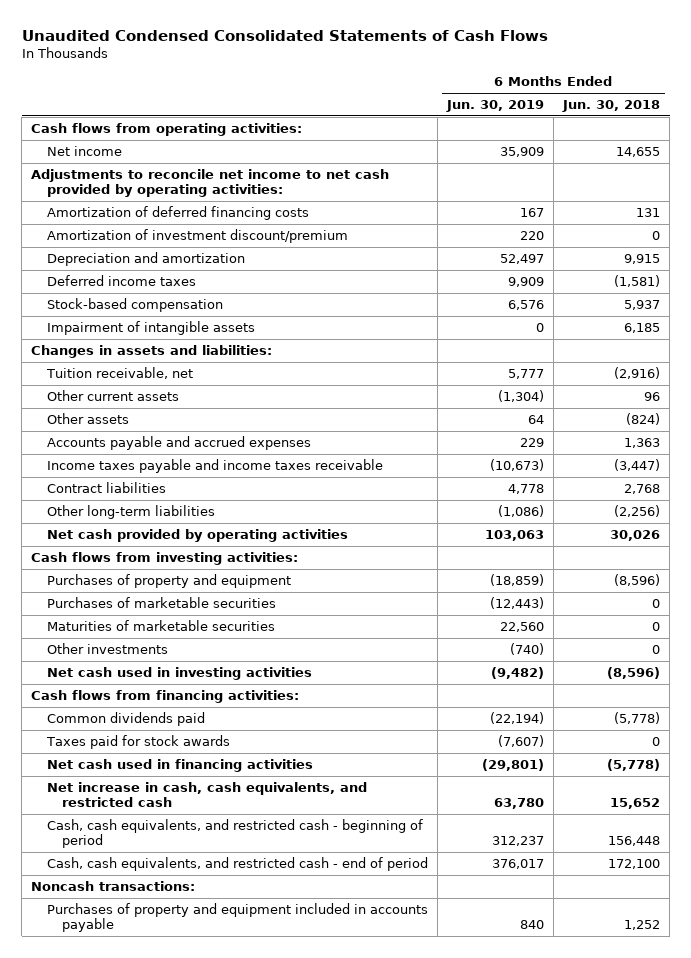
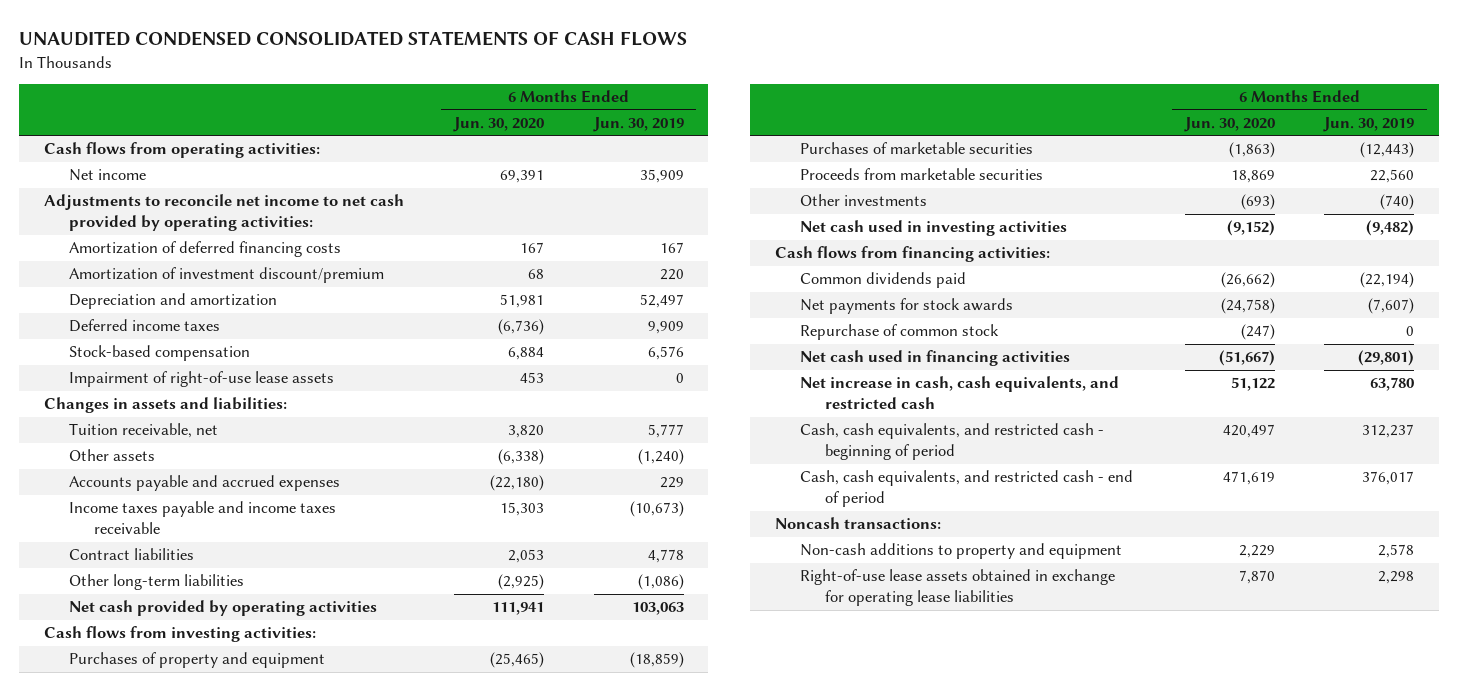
- Unaudited Condensed Consolidated Statements of Cash Flows
+ UNAUDITED CONDENSED CONSOLIDATED STATEMENTS OF CASH FLOWS
- | 6 Months Ended Jun. 30, 2019 | 6 Months Ended Jun. 30, 2018
+ | 6 Months Ended Jun. 30, 2020 | 6 Months Ended Jun. 30, 2019
- Impairment of intangible assets | 0 | 6,185
+ Impairment of right-of-use lease assets | 453 | 0
- Other current assets | (1,304) | 96
- Other assets | 64 | (824)
+ Other assets | (6,338) | (1,240)
- Maturities of marketable securities | 22,560 | 0
+ Proceeds from marketable securities | 18,869 | 22,560
- Taxes paid for stock awards | (7,607) | 0
+ Net payments for stock awards | (24,758) | (7,607)
+ Repurchase of common stock | (247) | 0
- Purchases of property and equipment included in accounts payable | 840 | 1,252
+ Non-cash additions to property and equipment | 2,229 | 2,578
+ Right-of-use lease assets obtained in exchange for operating lease liabilities | 7,870 | 2,298

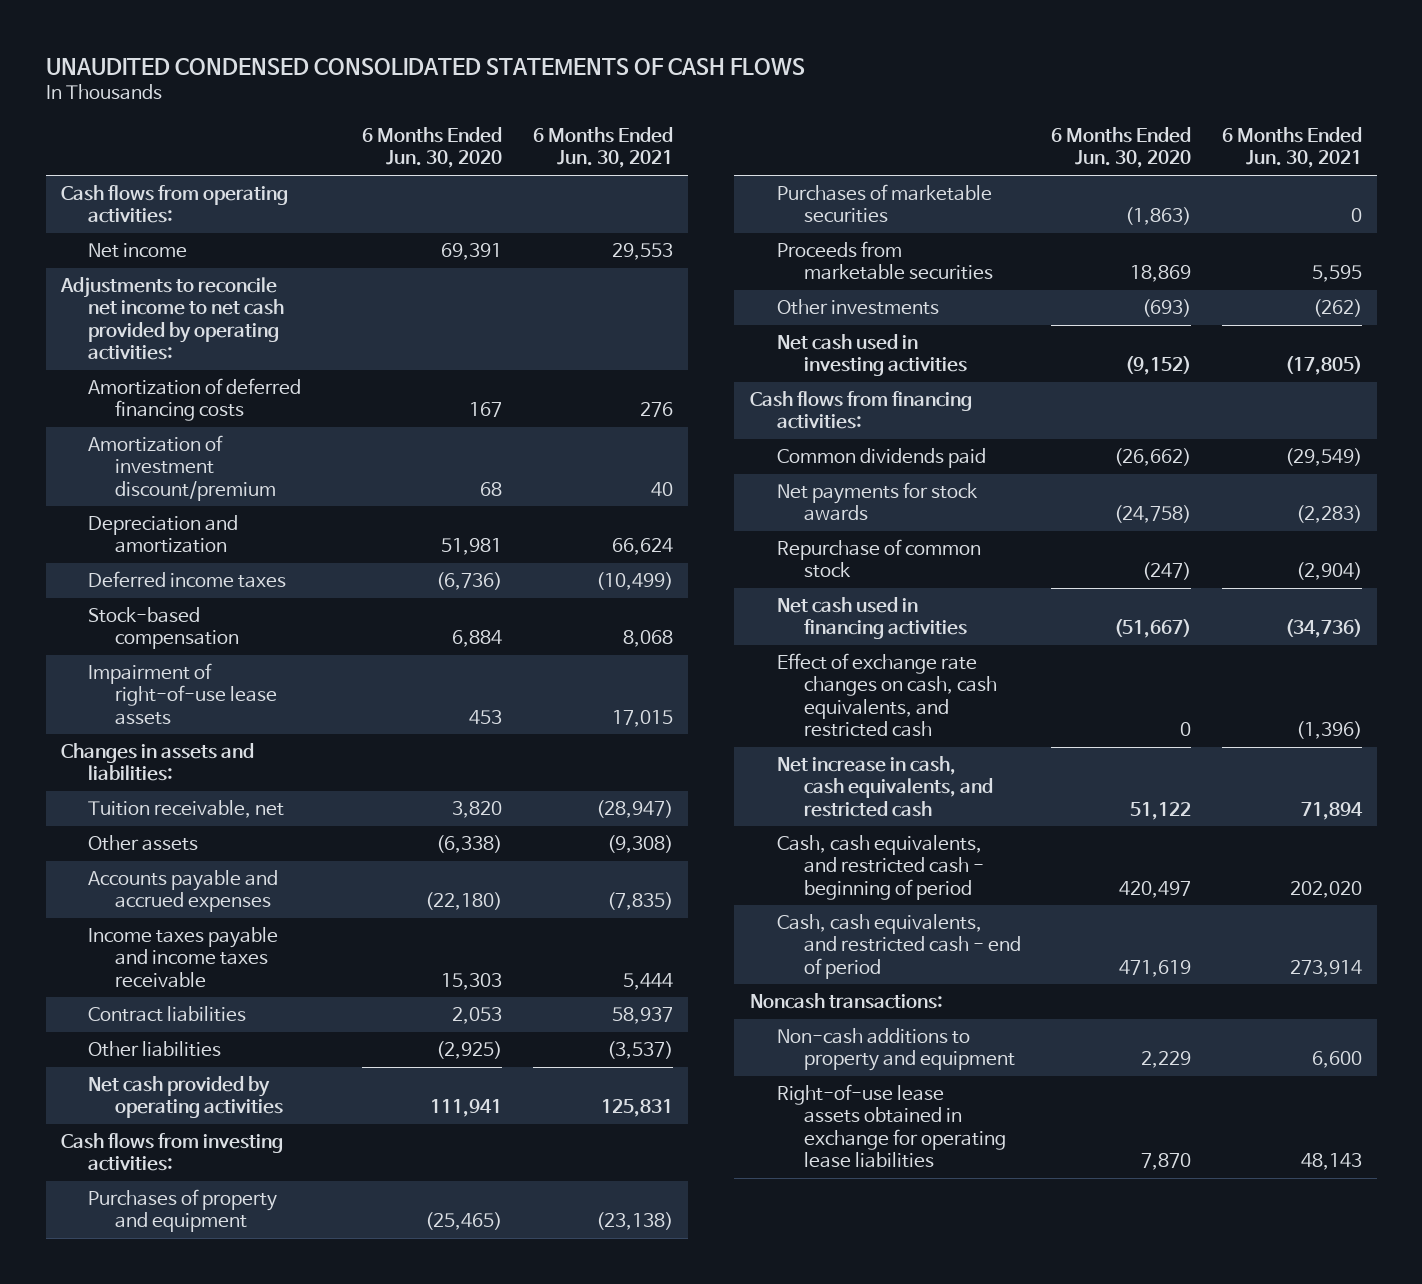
- | 6 Months Ended Jun. 30, 2020 | 6 Months Ended Jun. 30, 2019
+ | 6 Months Ended Jun. 30, 2020 | 6 Months Ended Jun. 30, 2021
- Other long-term liabilities | (2,925) | (1,086)
+ Other liabilities | (2,925) | (3,537)
+ Effect of exchange rate changes on cash, cash equivalents, and restricted cash | 0 | (1,396)

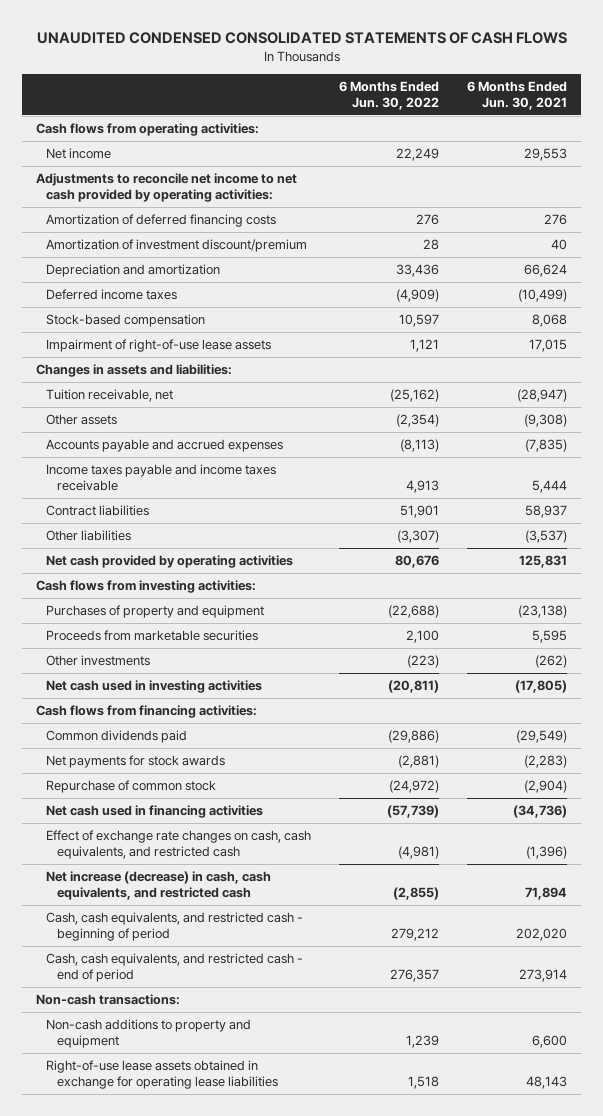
- | 6 Months Ended Jun. 30, 2020 | 6 Months Ended Jun. 30, 2021
+ | 6 Months Ended Jun. 30, 2022 | 6 Months Ended Jun. 30, 2021
- Purchases of marketable securities | (1,863) | 0
- Net increase in cash, cash equivalents, and restricted cash | 51,122 | 71,894
+ Net increase (decrease) in cash, cash equivalents, and restricted cash | (2,855) | 71,894
- Noncash transactions:
+ Non-cash transactions:

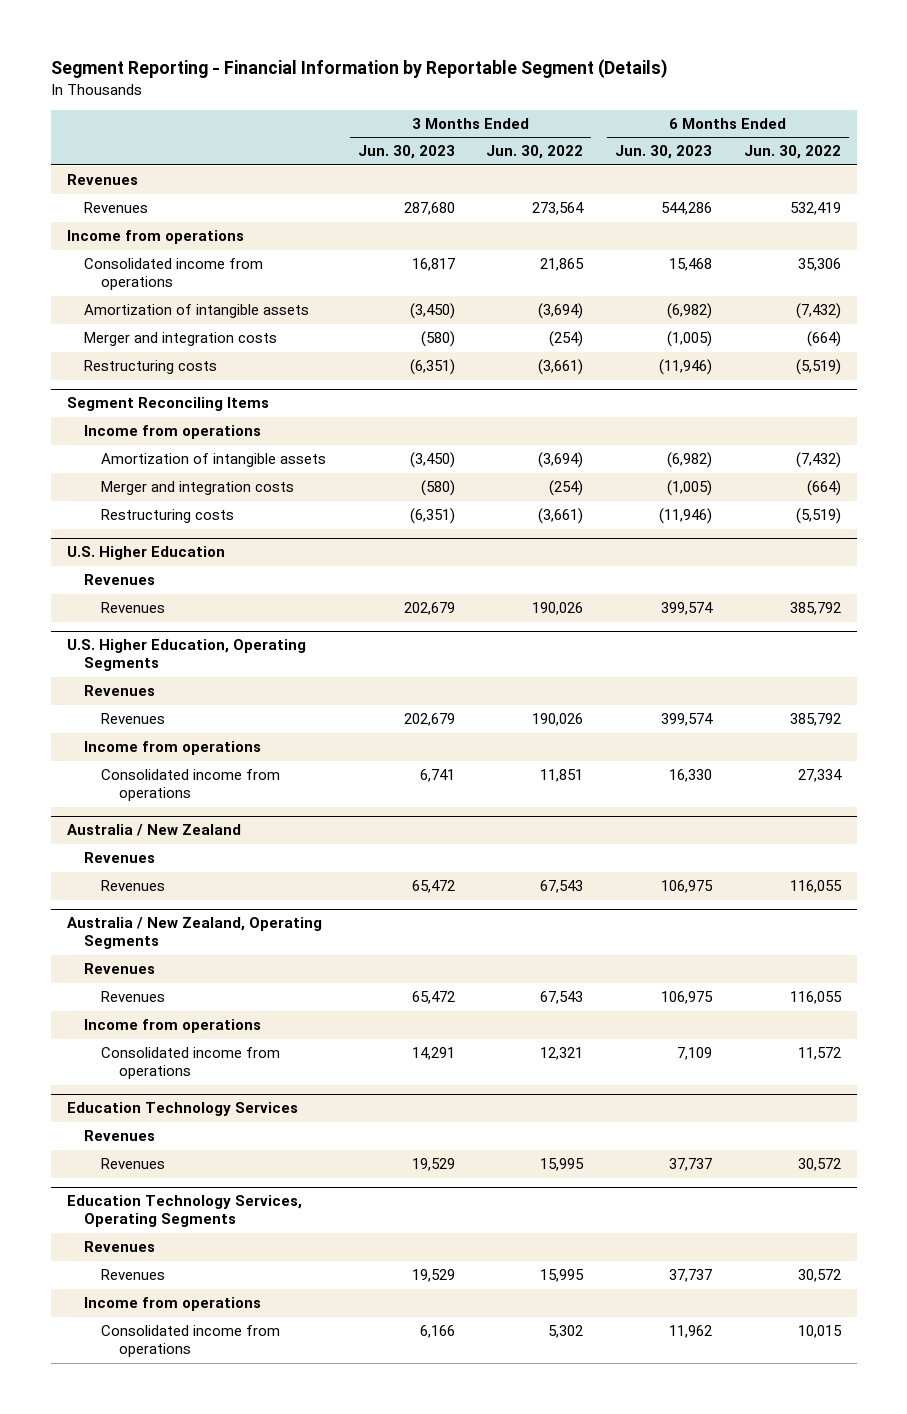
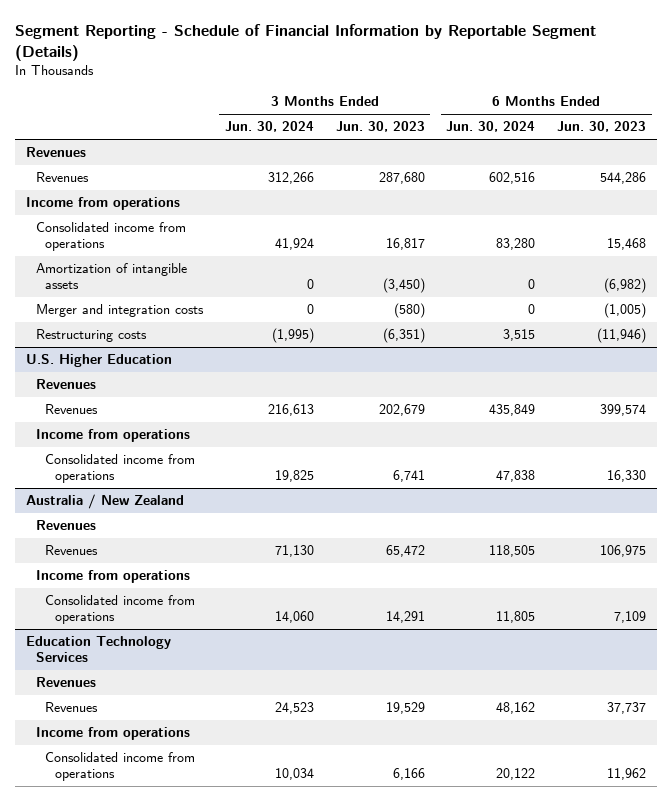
- Segment Reporting - Financial Information by Reportable Segment (Details)
+ Segment Reporting - Schedule of Financial Information by Reportable Segment (Details)
- | 3 Months Ended Jun. 30, 2023 | 3 Months Ended Jun. 30, 2022 | 6 Months Ended Jun. 30, 2023 | 6 Months Ended Jun. 30, 2022
+ | 3 Months Ended Jun. 30, 2024 | 3 Months Ended Jun. 30, 2023 | 6 Months Ended Jun. 30, 2024 | 6 Months Ended Jun. 30, 2023
- Segment Reconciling Items
- Income from operations
- Amortization of intangible assets | (3,450) | (3,694) | (6,982) | (7,432)
- Merger and integration costs | (580) | (254) | (1,005) | (664)
- Restructuring costs | (6,351) | (3,661) | (11,946) | (5,519)
- U.S. Higher Education, Operating Segments
- Revenues
- Revenues | 202,679 | 190,026 | 399,574 | 385,792
- Australia / New Zealand, Operating Segments
- Revenues
- Revenues | 65,472 | 67,543 | 106,975 | 116,055
- Education Technology Services, Operating Segments
- Revenues
- Revenues | 19,529 | 15,995 | 37,737 | 30,572

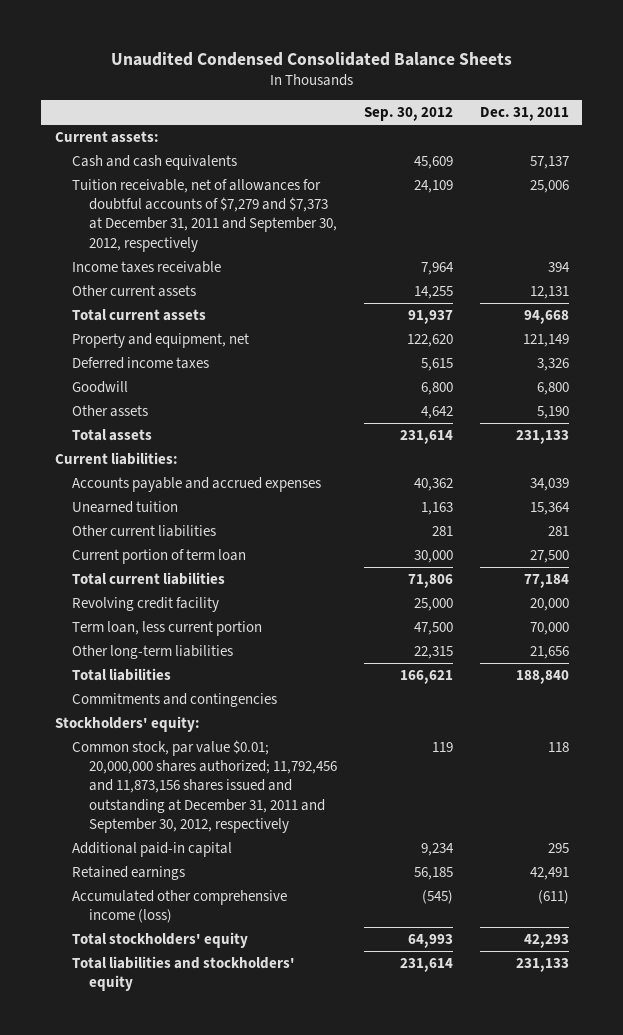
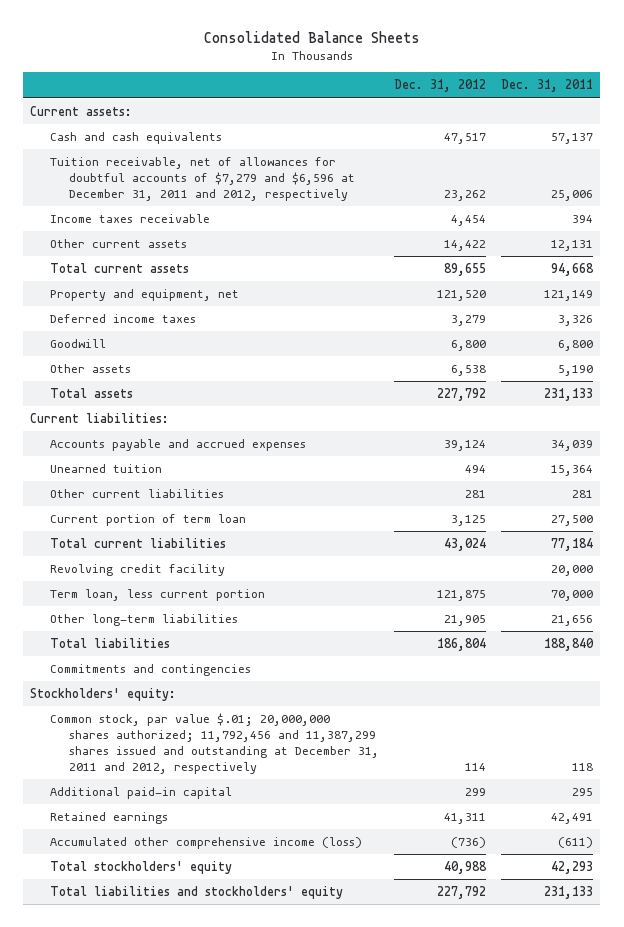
- Unaudited Condensed Consolidated Balance Sheets
+ Consolidated Balance Sheets
- | Sep. 30, 2012 | Dec. 31, 2011
+ | Dec. 31, 2012 | Dec. 31, 2011
- Tuition receivable, net of allowances for doubtful accounts of $7,279 and $7,373 at December 31, 2011 and September 30, 2012, respectively | 24,109 | 25,006
+ Tuition receivable, net of allowances for doubtful accounts of $7,279 and $6,596 at December 31, 2011 and 2012, respectively | 23,262 | 25,006
- Common stock, par value $0.01; 20,000,000 shares authorized; 11,792,456 and 11,873,156 shares issued and outstanding at December 31, 2011 and September 30, 2012, respectively | 119 | 118
+ Common stock, par value $.01; 20,000,000 shares authorized; 11,792,456 and 11,387,299 shares issued and outstanding at December 31, 2011 and 2012, respectively | 114 | 118

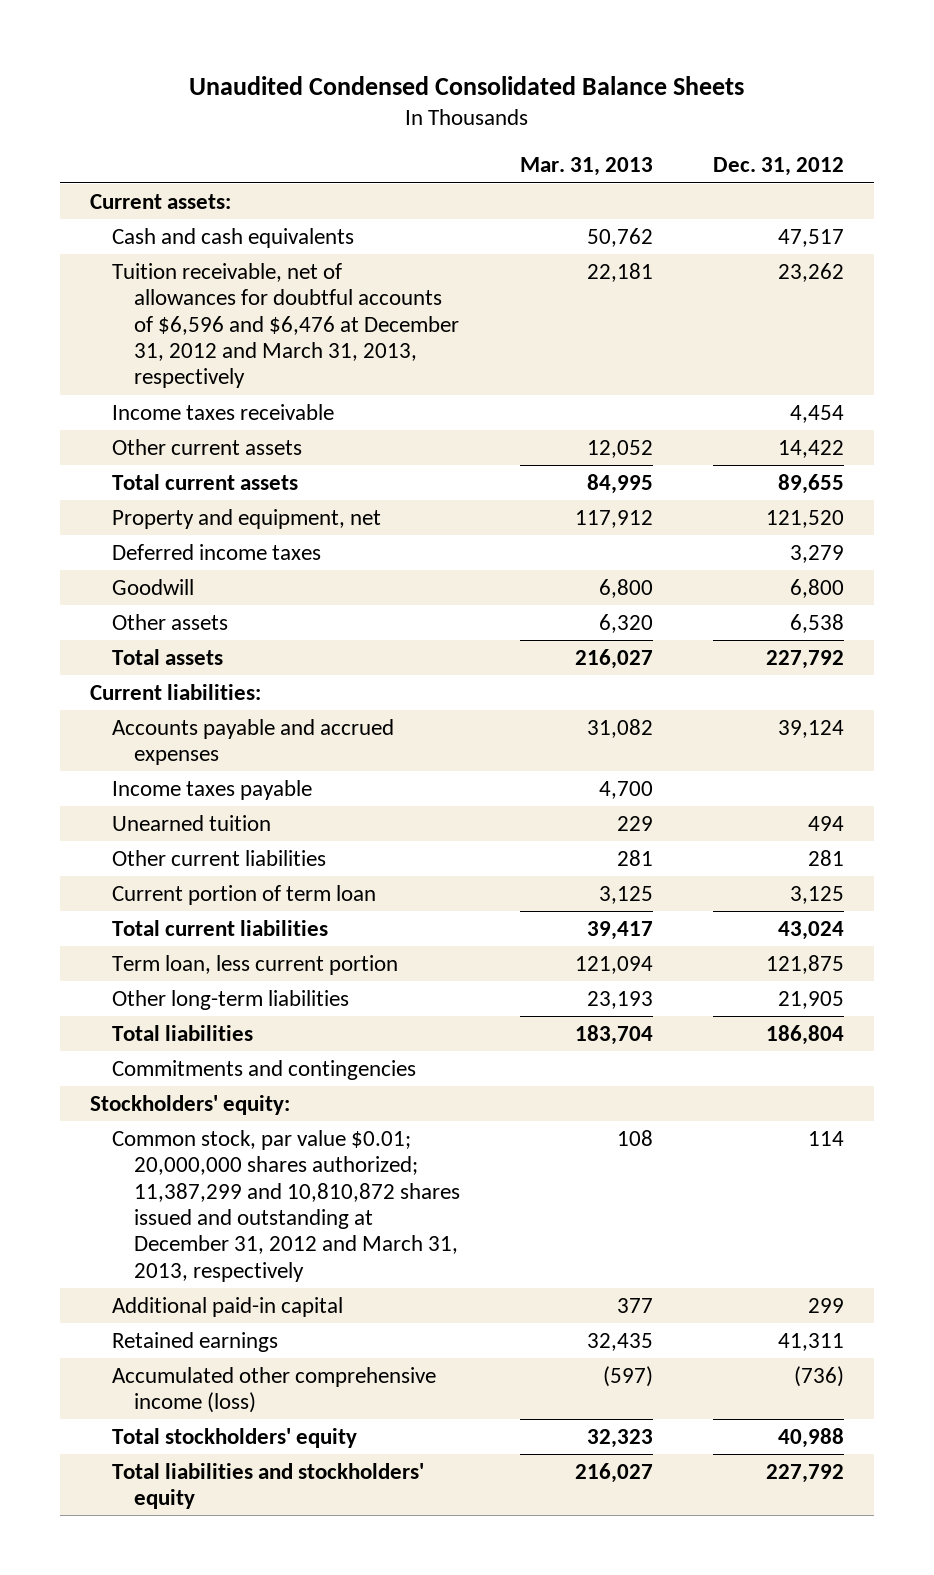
- Consolidated Balance Sheets
+ Unaudited Condensed Consolidated Balance Sheets
- | Dec. 31, 2012 | Dec. 31, 2011
+ | Mar. 31, 2013 | Dec. 31, 2012
- Tuition receivable, net of allowances for doubtful accounts of $7,279 and $6,596 at December 31, 2011 and 2012, respectively | 23,262 | 25,006
+ Tuition receivable, net of allowances for doubtful accounts of $6,596 and $6,476 at December 31, 2012 and March 31, 2013, respectively | 22,181 | 23,262
+ Income taxes payable | 4,700 |
- Revolving credit facility | | 20,000
- Common stock, par value $.01; 20,000,000 shares authorized; 11,792,456 and 11,387,299 shares issued and outstanding at December 31, 2011 and 2012, respectively | 114 | 118
+ Common stock, par value $0.01; 20,000,000 shares authorized; 11,387,299 and 10,810,872 shares issued and outstanding at December 31, 2012 and March 31, 2013, respectively | 108 | 114

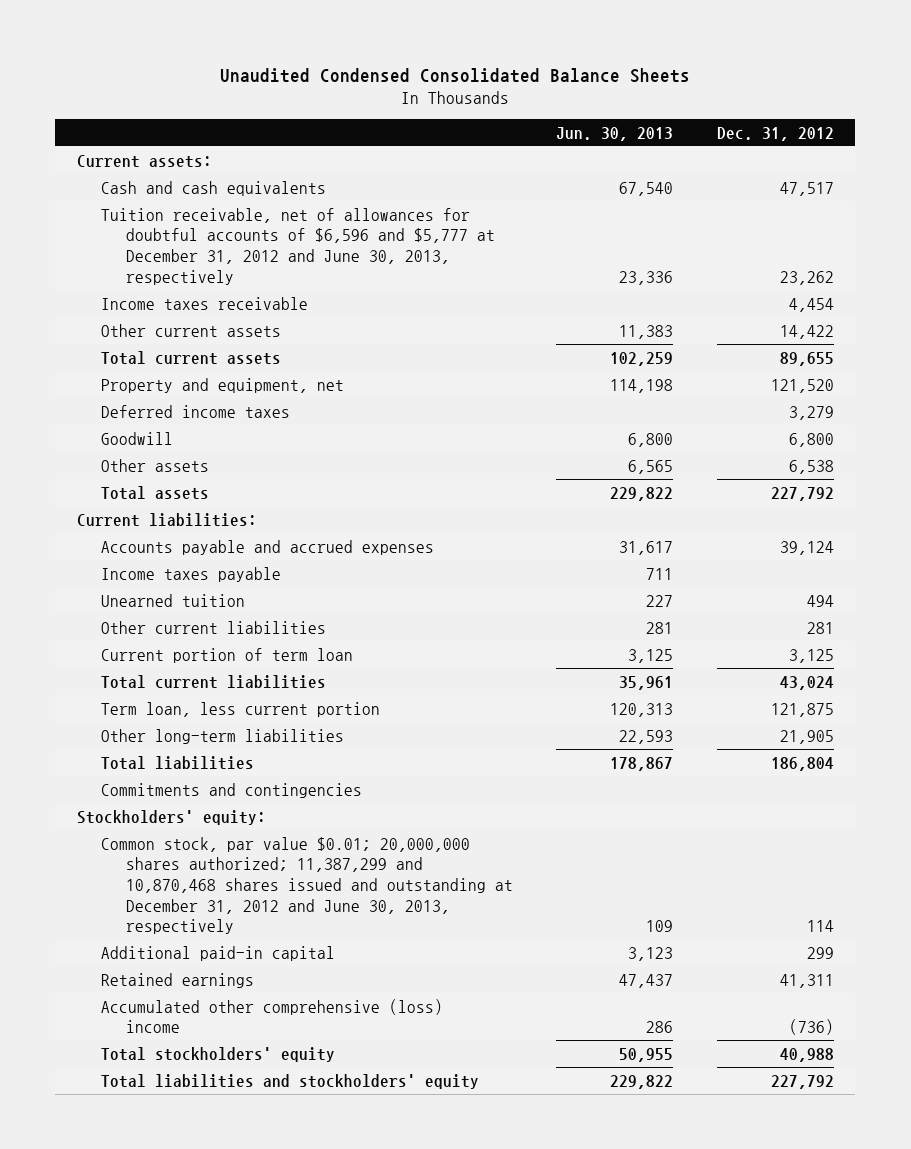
- | Mar. 31, 2013 | Dec. 31, 2012
+ | Jun. 30, 2013 | Dec. 31, 2012
- Tuition receivable, net of allowances for doubtful accounts of $6,596 and $6,476 at December 31, 2012 and March 31, 2013, respectively | 22,181 | 23,262
+ Tuition receivable, net of allowances for doubtful accounts of $6,596 and $5,777 at December 31, 2012 and June 30, 2013, respectively | 23,336 | 23,262
- Common stock, par value $0.01; 20,000,000 shares authorized; 11,387,299 and 10,810,872 shares issued and outstanding at December 31, 2012 and March 31, 2013, respectively | 108 | 114
+ Common stock, par value $0.01; 20,000,000 shares authorized; 11,387,299 and 10,870,468 shares issued and outstanding at December 31, 2012 and June 30, 2013, respectively | 109 | 114
- Accumulated other comprehensive income (loss) | (597) | (736)
+ Accumulated other comprehensive (loss) income | 286 | (736)

